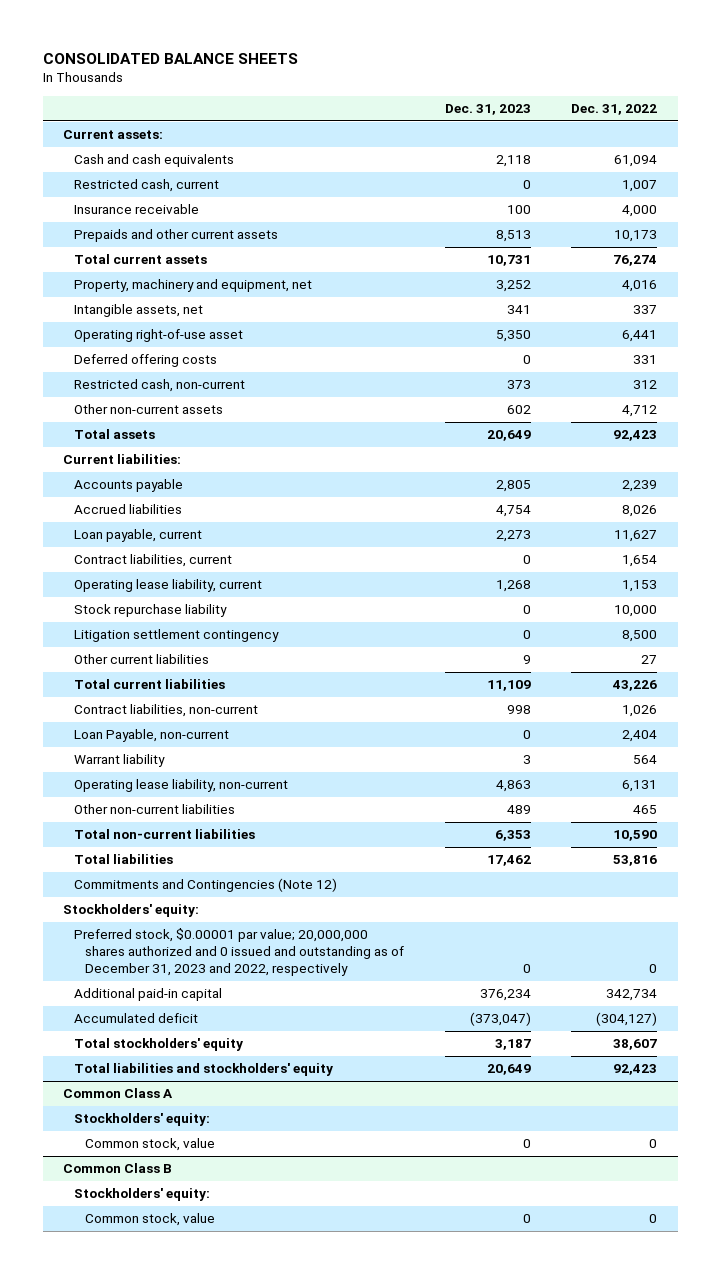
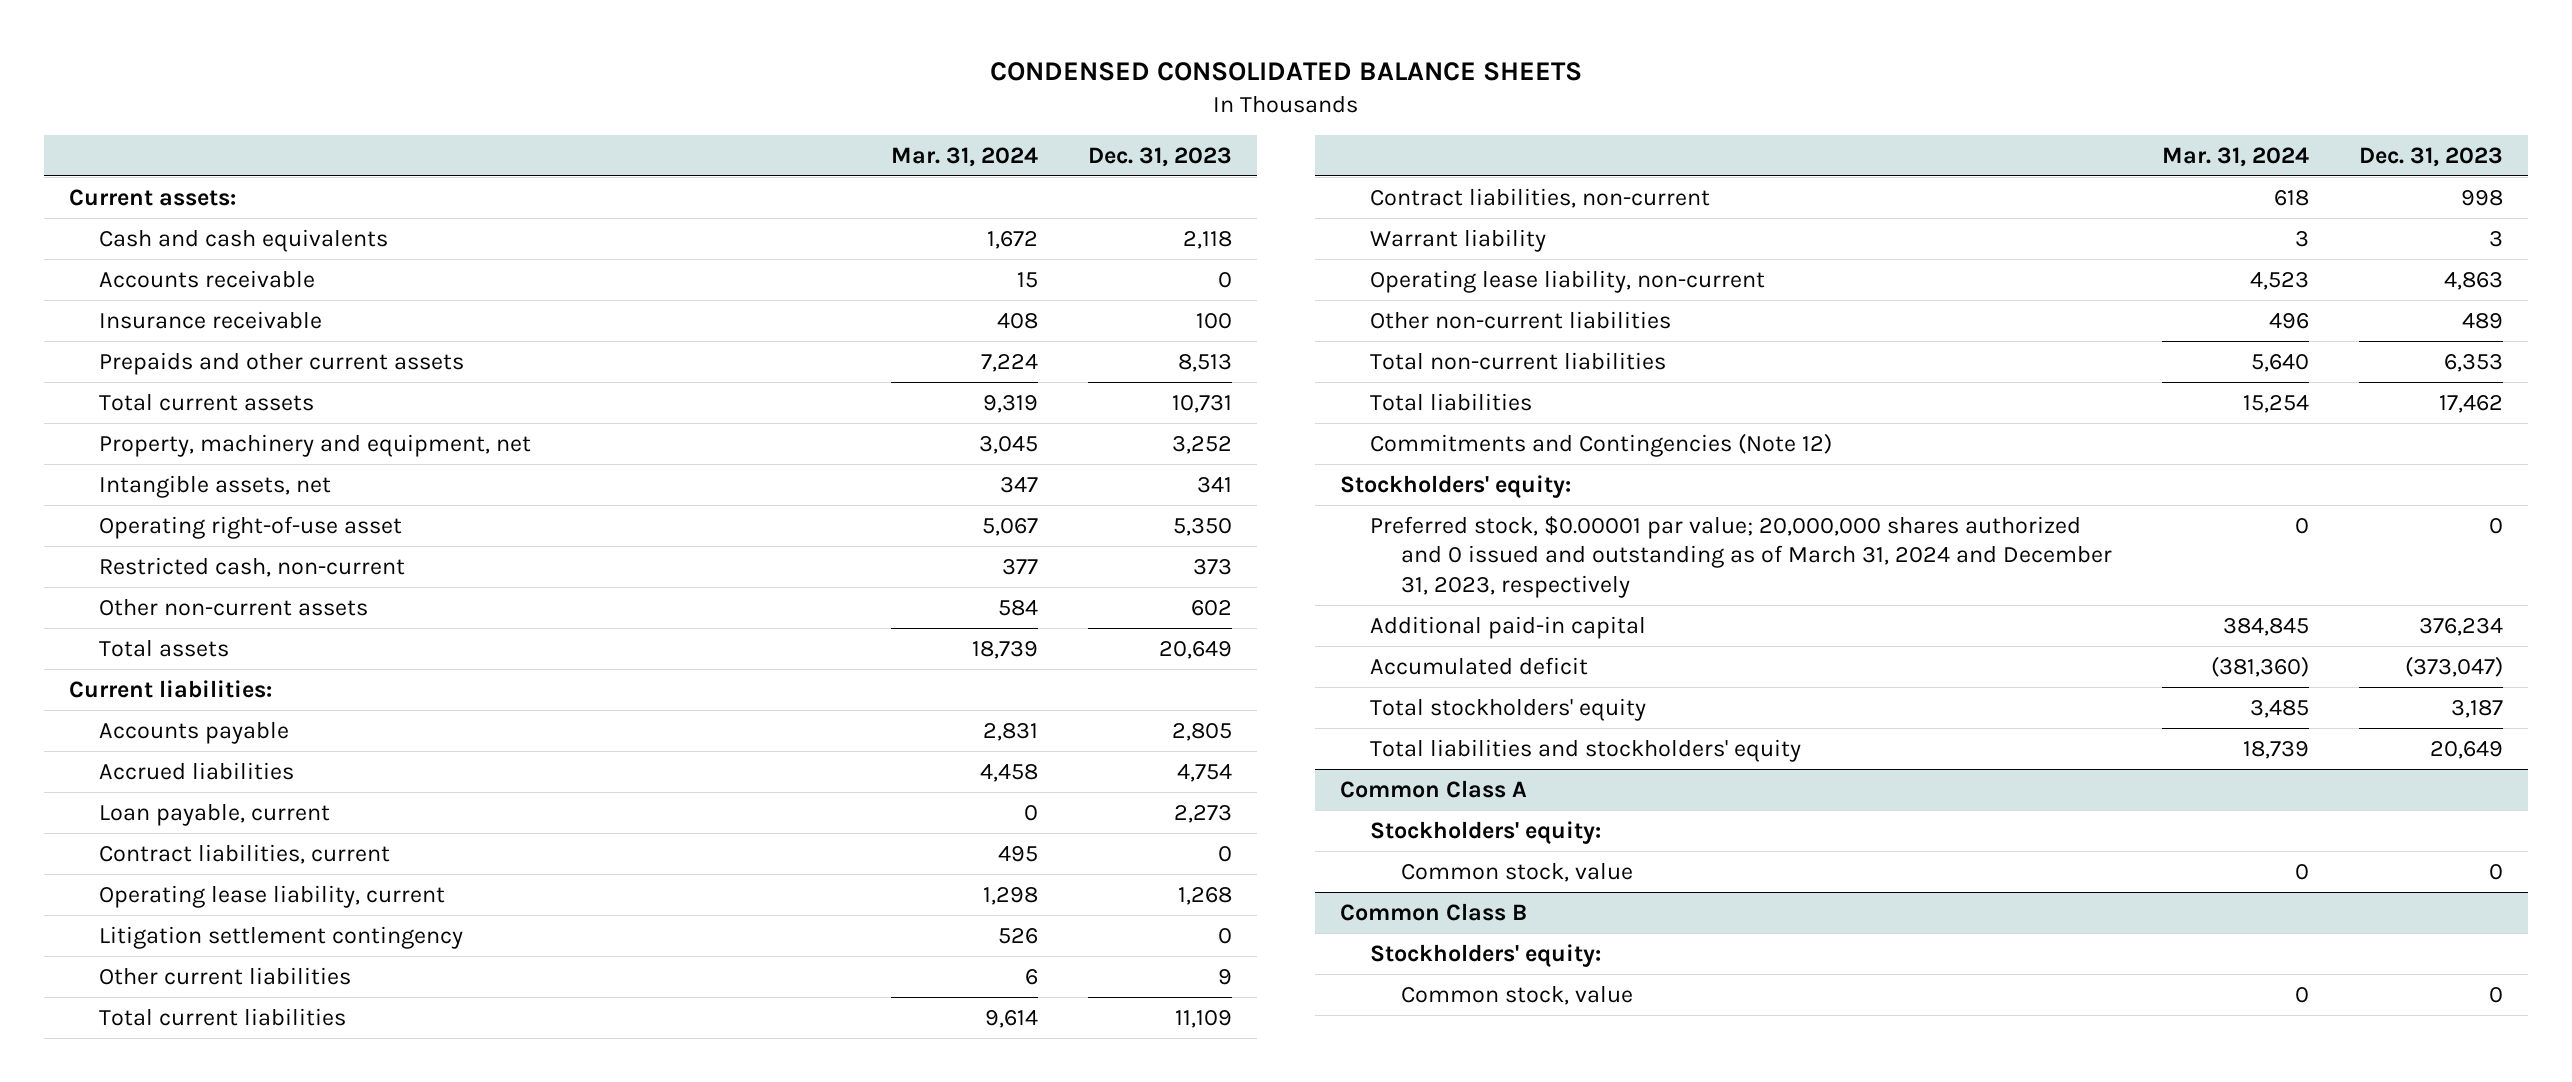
- CONSOLIDATED BALANCE SHEETS
+ CONDENSED CONSOLIDATED BALANCE SHEETS
- | Dec. 31, 2023 | Dec. 31, 2022
+ | Mar. 31, 2024 | Dec. 31, 2023
- Restricted cash, current | 0 | 1,007
+ Accounts receivable | 15 | 0
- Deferred offering costs | 0 | 331
- Stock repurchase liability | 0 | 10,000
- Loan Payable, non-current | 0 | 2,404
- Preferred stock, $0.00001 par value; 20,000,000 shares authorized and 0 issued and outstanding as of December 31, 2023 and 2022, respectively | 0 | 0
+ Preferred stock, $0.00001 par value; 20,000,000 shares authorized and 0 issued and outstanding as of March 31, 2024 and December 31, 2023, respectively | 0 | 0

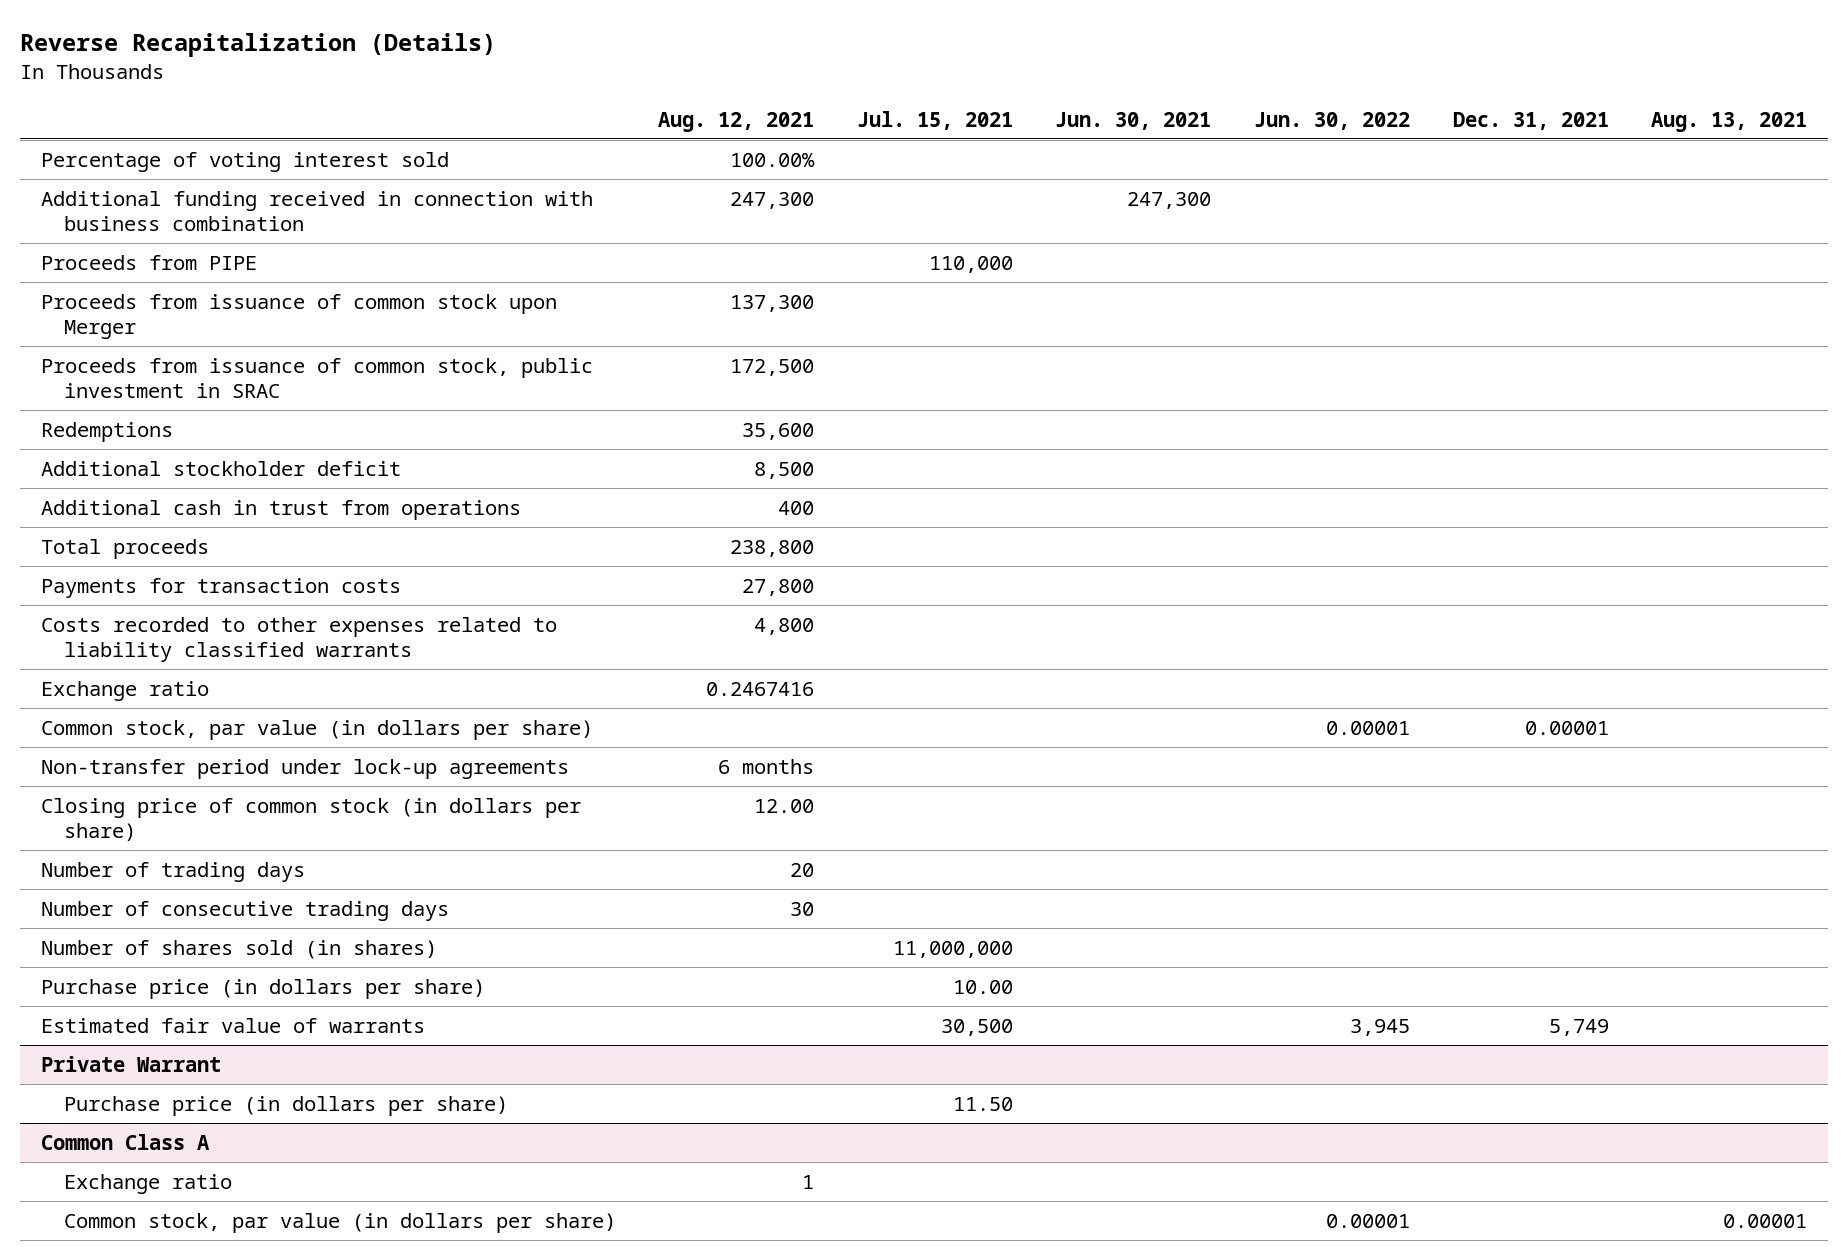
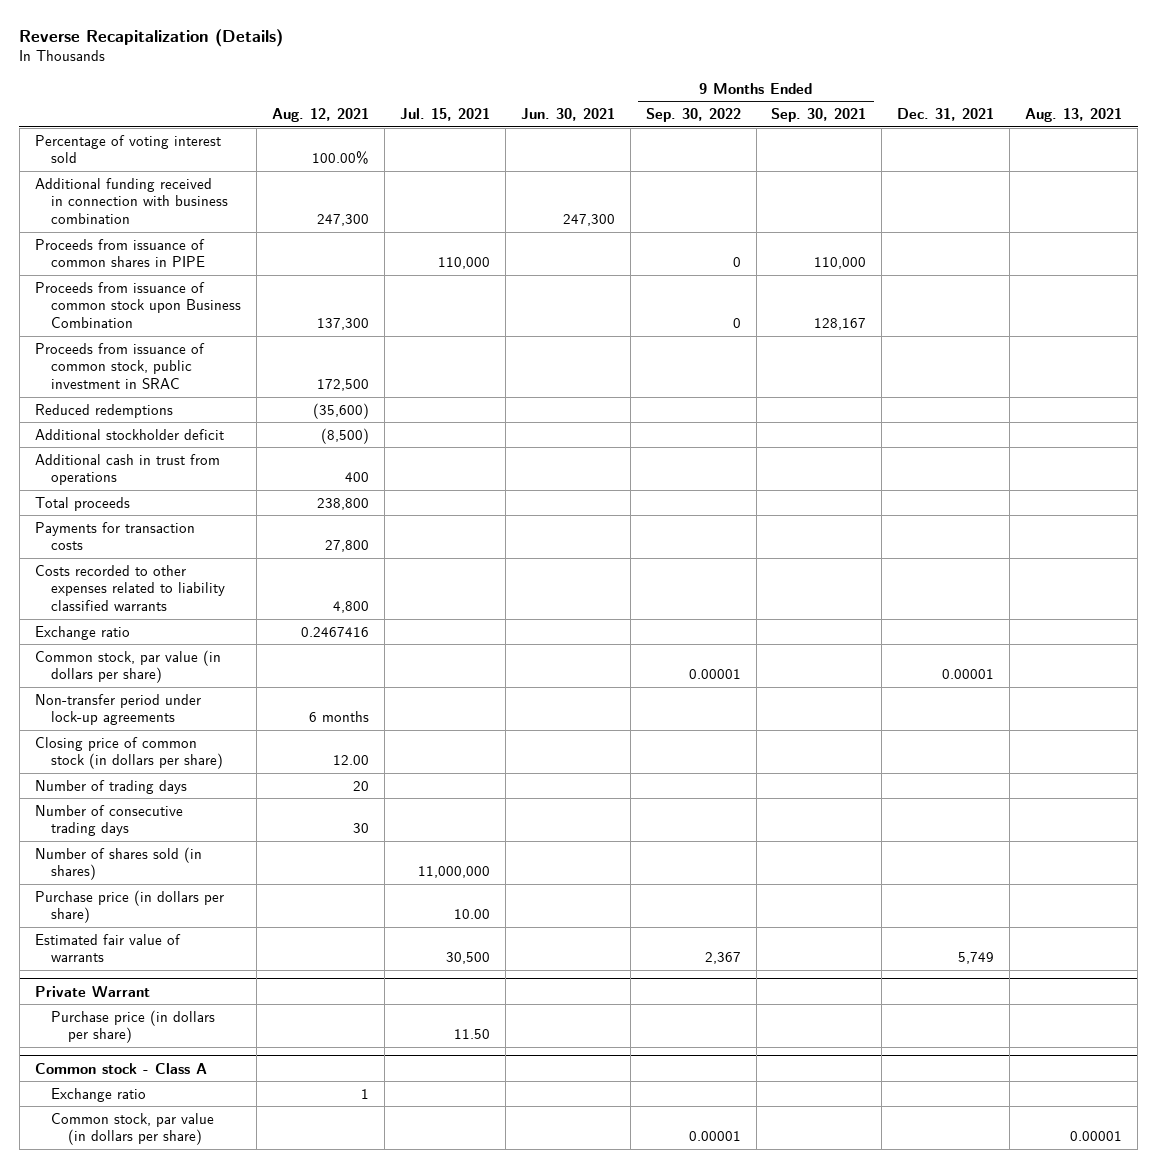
- | Aug. 12, 2021 | Jul. 15, 2021 | Jun. 30, 2021 | Jun. 30, 2022 | Dec. 31, 2021 | Aug. 13, 2021
+ | Aug. 12, 2021 | Jul. 15, 2021 | Jun. 30, 2021 | 9 Months Ended Sep. 30, 2022 | 9 Months Ended Sep. 30, 2021 | Dec. 31, 2021 | Aug. 13, 2021
- Proceeds from PIPE | | 110,000 | | | |
- Proceeds from issuance of common stock upon Merger | 137,300 | | | | |
+ Proceeds from issuance of common shares in PIPE | | 110,000 | | 0 | 110,000 | |
+ Proceeds from issuance of common stock upon Business Combination | 137,300 | | | 0 | 128,167 | |
- Redemptions | 35,600 | | | | |
- Additional stockholder deficit | 8,500 | | | | |
+ Reduced redemptions | (35,600) | | | | | |
+ Additional stockholder deficit | (8,500) | | | | | |
- Common Class A
+ Common stock - Class A

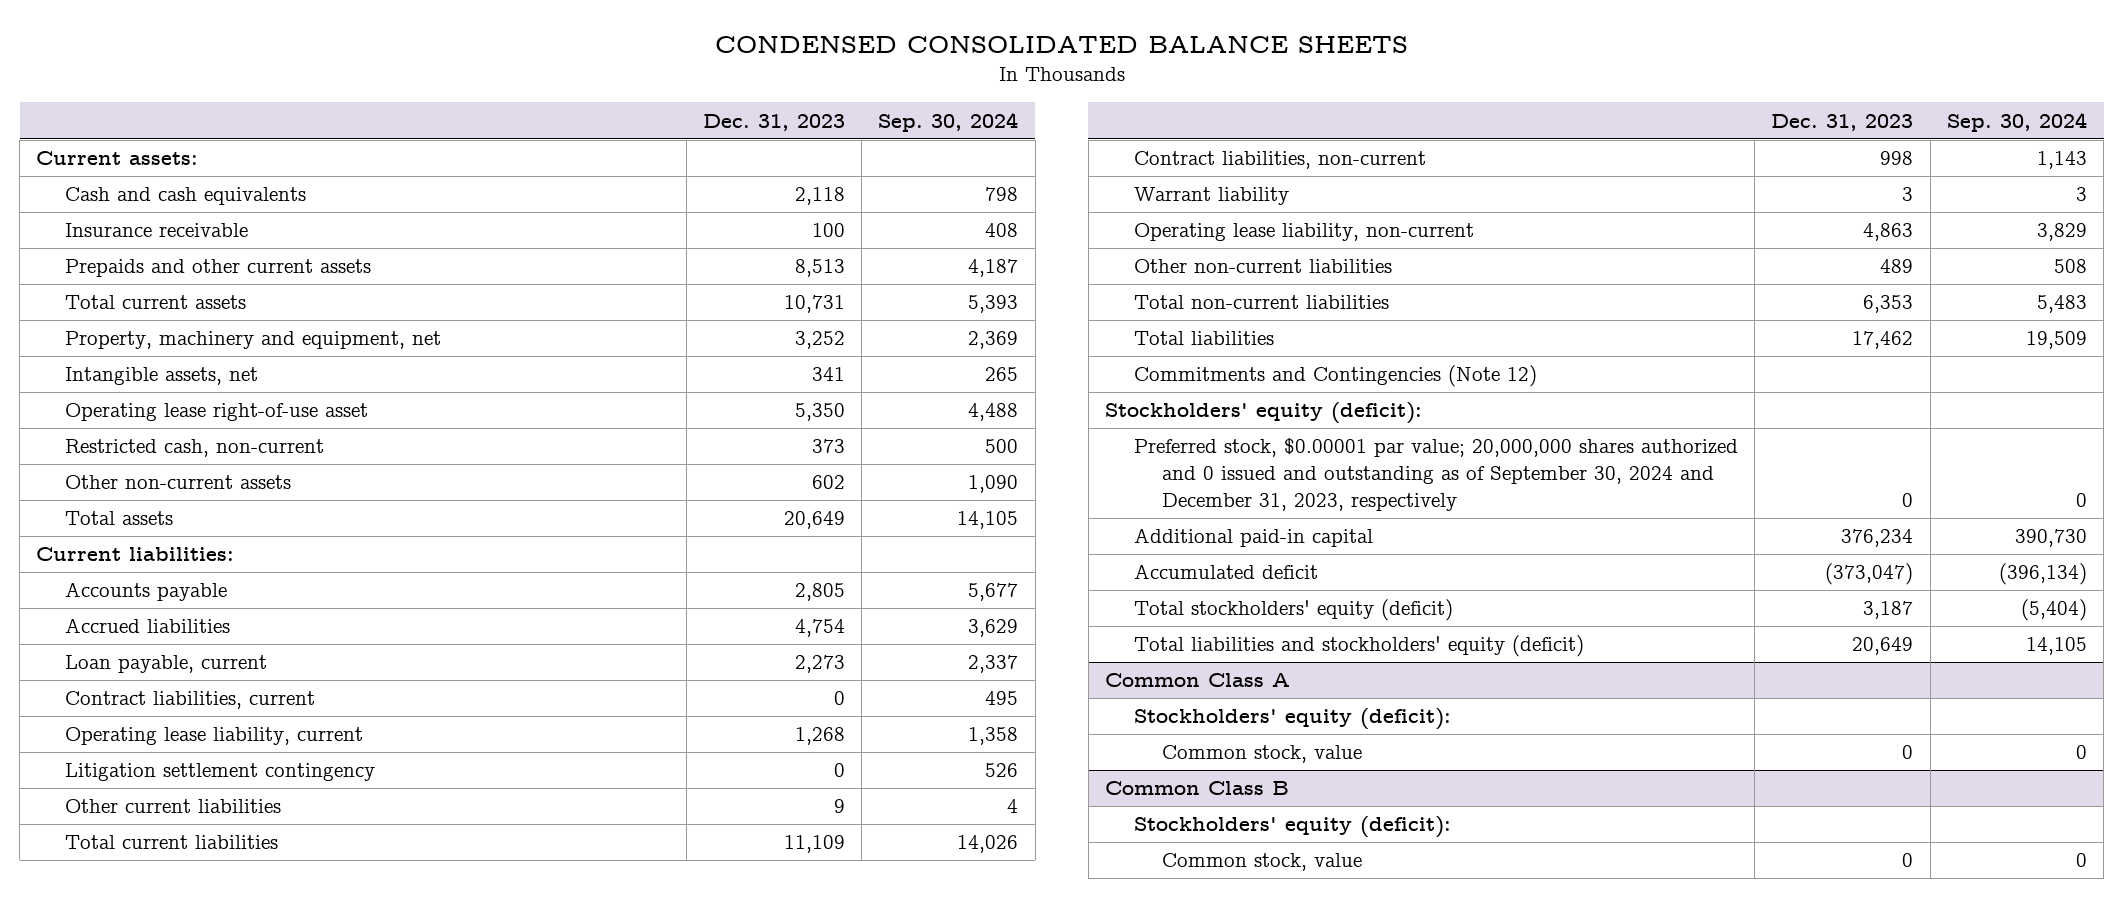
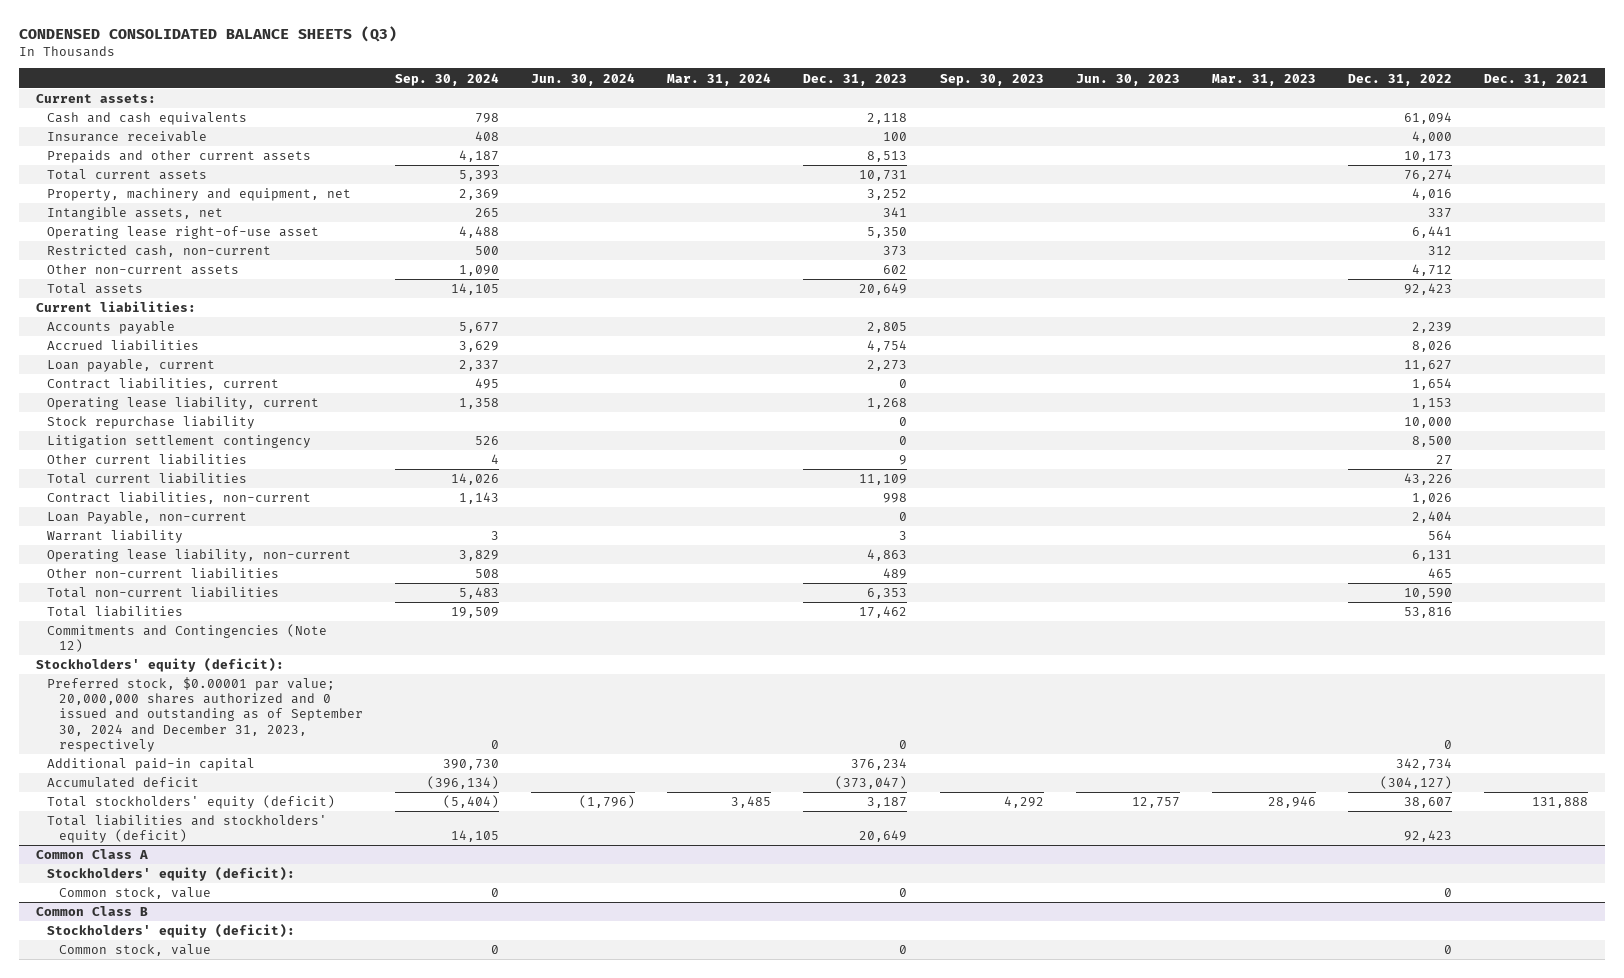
- CONDENSED CONSOLIDATED BALANCE SHEETS
+ CONDENSED CONSOLIDATED BALANCE SHEETS (Q3)
- | Dec. 31, 2023 | Sep. 30, 2024
+ | Sep. 30, 2024 | Jun. 30, 2024 | Mar. 31, 2024 | Dec. 31, 2023 | Sep. 30, 2023 | Jun. 30, 2023 | Mar. 31, 2023 | Dec. 31, 2022 | Dec. 31, 2021
+ Stock repurchase liability | | | | 0 | | | | 10,000 |
+ Loan Payable, non-current | | | | 0 | | | | 2,404 |

